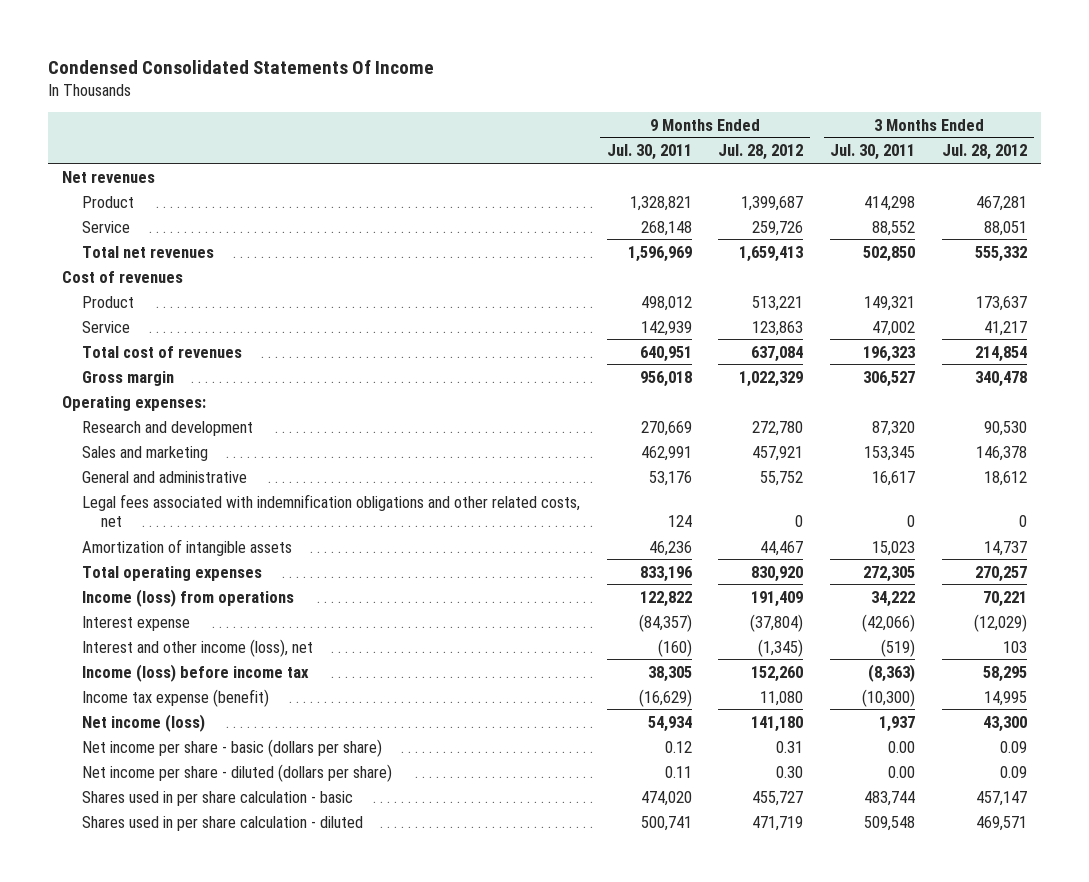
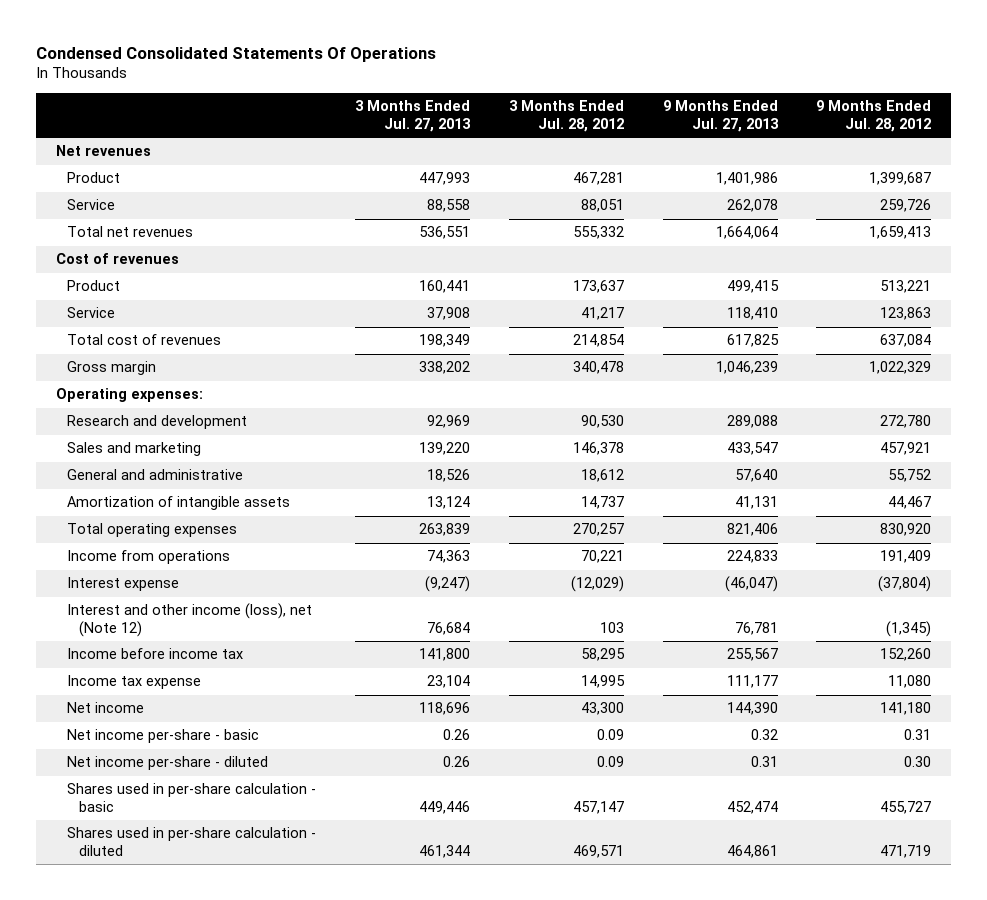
- Condensed Consolidated Statements Of Income
+ Condensed Consolidated Statements Of Operations
- | 9 Months Ended Jul. 30, 2011 | 9 Months Ended Jul. 28, 2012 | 3 Months Ended Jul. 30, 2011 | 3 Months Ended Jul. 28, 2012
+ | 3 Months Ended Jul. 27, 2013 | 3 Months Ended Jul. 28, 2012 | 9 Months Ended Jul. 27, 2013 | 9 Months Ended Jul. 28, 2012
- Legal fees associated with indemnification obligations and other related costs, net | 124 | 0 | 0 | 0
- Income (loss) from operations | 122,822 | 191,409 | 34,222 | 70,221
+ Income from operations | 74,363 | 70,221 | 224,833 | 191,409
- Interest and other income (loss), net | (160) | (1,345) | (519) | 103
- Income (loss) before income tax | 38,305 | 152,260 | (8,363) | 58,295
- Income tax expense (benefit) | (16,629) | 11,080 | (10,300) | 14,995
- Net income (loss) | 54,934 | 141,180 | 1,937 | 43,300
- Net income per share - basic (dollars per share) | 0.12 | 0.31 | 0.00 | 0.09
- Net income per share - diluted (dollars per share) | 0.11 | 0.30 | 0.00 | 0.09
- Shares used in per share calculation - basic | 474,020 | 455,727 | 483,744 | 457,147
- Shares used in per share calculation - diluted | 500,741 | 471,719 | 509,548 | 469,571
+ Interest and other income (loss), net (Note 12) | 76,684 | 103 | 76,781 | (1,345)
+ Income before income tax | 141,800 | 58,295 | 255,567 | 152,260
+ Income tax expense | 23,104 | 14,995 | 111,177 | 11,080
+ Net income | 118,696 | 43,300 | 144,390 | 141,180
+ Net income per-share - basic | 0.26 | 0.09 | 0.32 | 0.31
+ Net income per-share - diluted | 0.26 | 0.09 | 0.31 | 0.30
+ Shares used in per-share calculation - basic | 449,446 | 457,147 | 452,474 | 455,727
+ Shares used in per-share calculation - diluted | 461,344 | 469,571 | 464,861 | 471,719

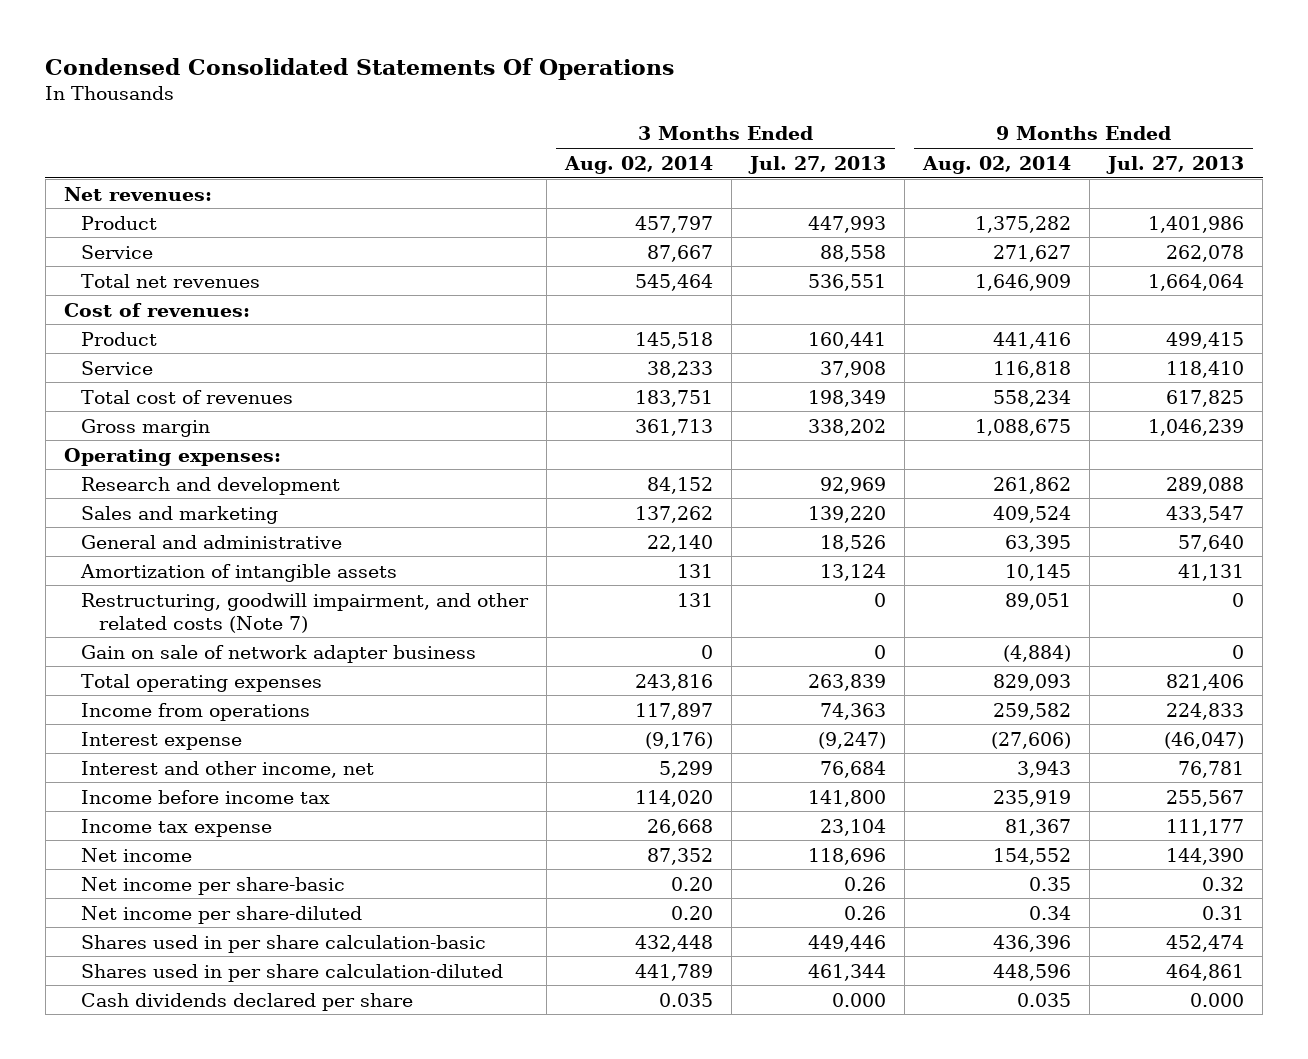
- | 3 Months Ended Jul. 27, 2013 | 3 Months Ended Jul. 28, 2012 | 9 Months Ended Jul. 27, 2013 | 9 Months Ended Jul. 28, 2012
+ | 3 Months Ended Aug. 02, 2014 | 3 Months Ended Jul. 27, 2013 | 9 Months Ended Aug. 02, 2014 | 9 Months Ended Jul. 27, 2013
- Net revenues
+ Net revenues:
- Cost of revenues
+ Cost of revenues:
+ Restructuring, goodwill impairment, and other related costs (Note 7) | 131 | 0 | 89,051 | 0
+ Gain on sale of network adapter business | 0 | 0 | (4,884) | 0
- Interest and other income (loss), net (Note 12) | 76,684 | 103 | 76,781 | (1,345)
+ Interest and other income, net | 5,299 | 76,684 | 3,943 | 76,781
- Net income per-share - basic | 0.26 | 0.09 | 0.32 | 0.31
- Net income per-share - diluted | 0.26 | 0.09 | 0.31 | 0.30
- Shares used in per-share calculation - basic | 449,446 | 457,147 | 452,474 | 455,727
- Shares used in per-share calculation - diluted | 461,344 | 469,571 | 464,861 | 471,719
+ Net income per share-basic | 0.20 | 0.26 | 0.35 | 0.32
+ Net income per share-diluted | 0.20 | 0.26 | 0.34 | 0.31
+ Shares used in per share calculation-basic | 432,448 | 449,446 | 436,396 | 452,474
+ Shares used in per share calculation-diluted | 441,789 | 461,344 | 448,596 | 464,861
+ Cash dividends declared per share | 0.035 | 0.000 | 0.035 | 0.000

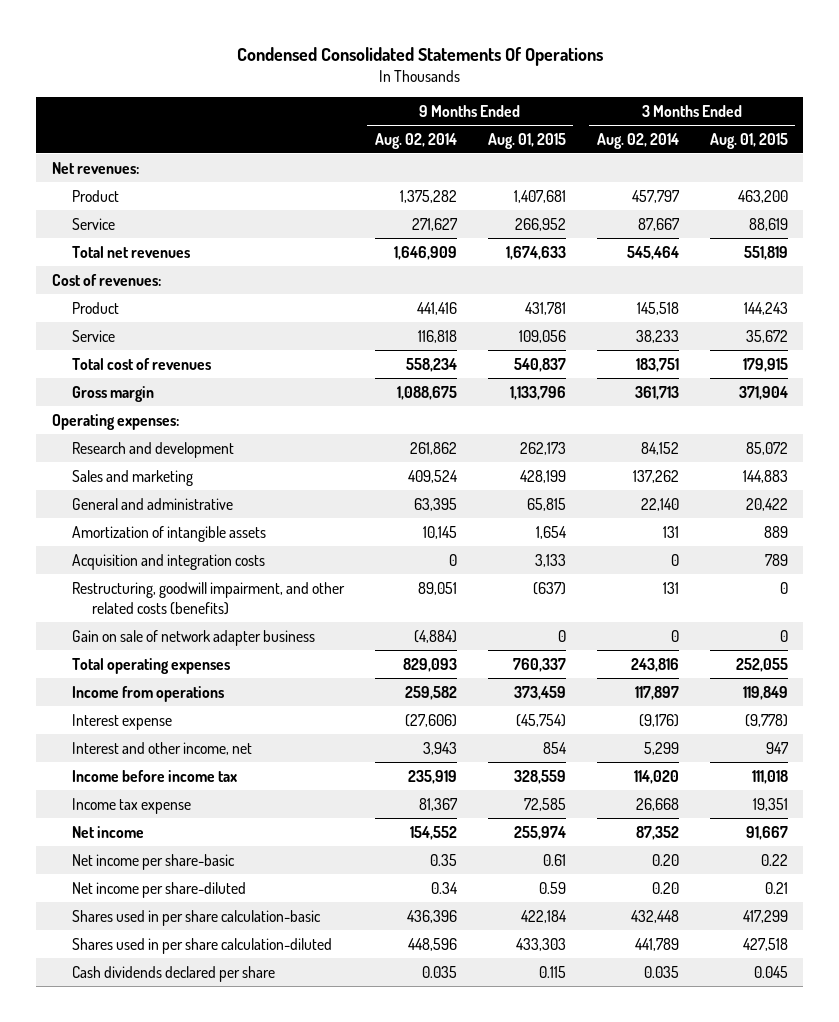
- | 3 Months Ended Aug. 02, 2014 | 3 Months Ended Jul. 27, 2013 | 9 Months Ended Aug. 02, 2014 | 9 Months Ended Jul. 27, 2013
+ | 9 Months Ended Aug. 02, 2014 | 9 Months Ended Aug. 01, 2015 | 3 Months Ended Aug. 02, 2014 | 3 Months Ended Aug. 01, 2015
- Restructuring, goodwill impairment, and other related costs (Note 7) | 131 | 0 | 89,051 | 0
+ Acquisition and integration costs | 0 | 3,133 | 0 | 789
+ Restructuring, goodwill impairment, and other related costs (benefits) | 89,051 | (637) | 131 | 0

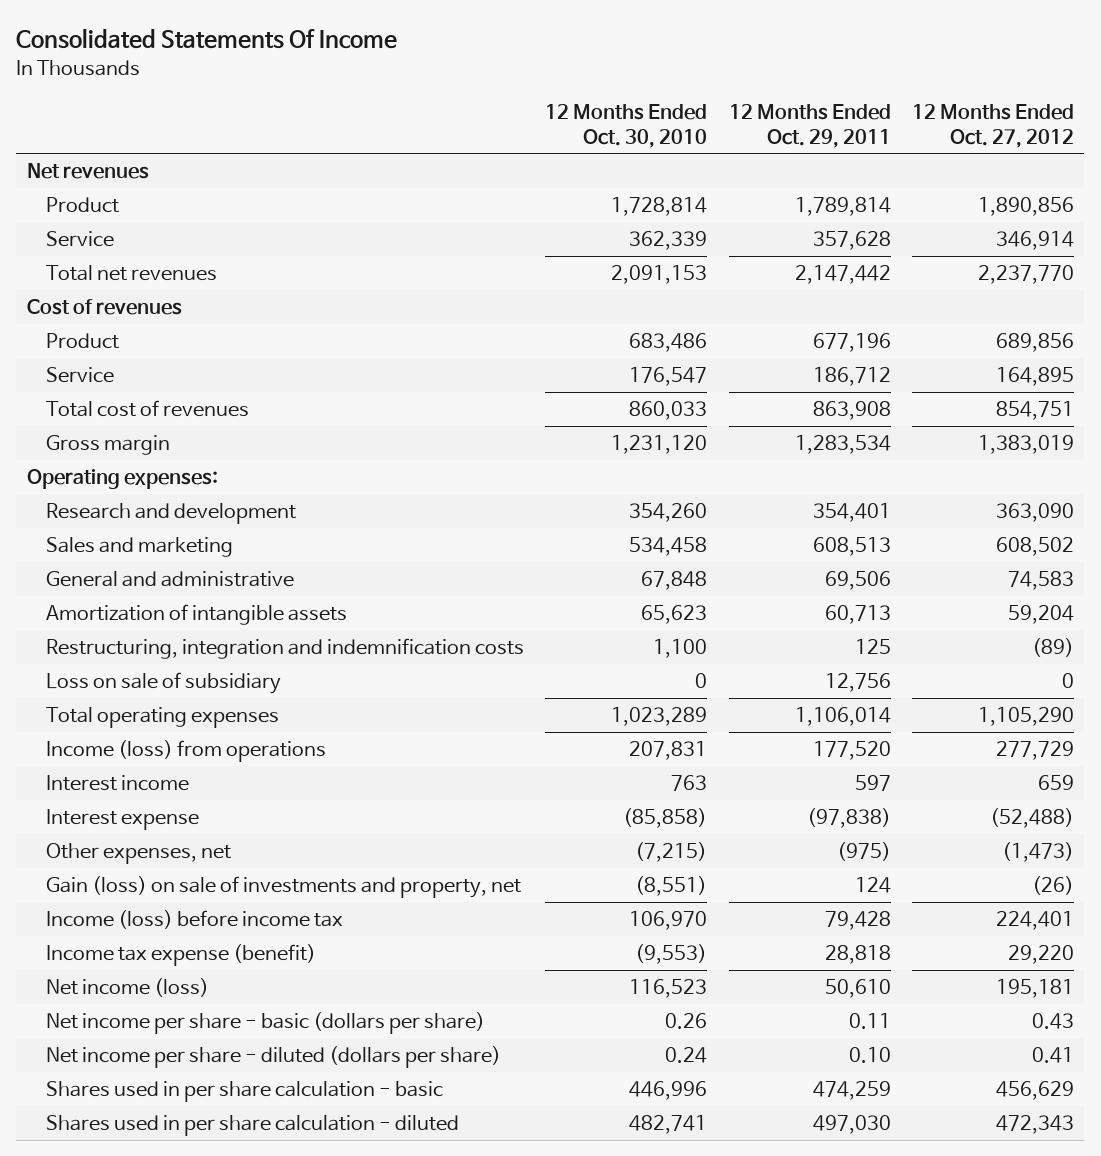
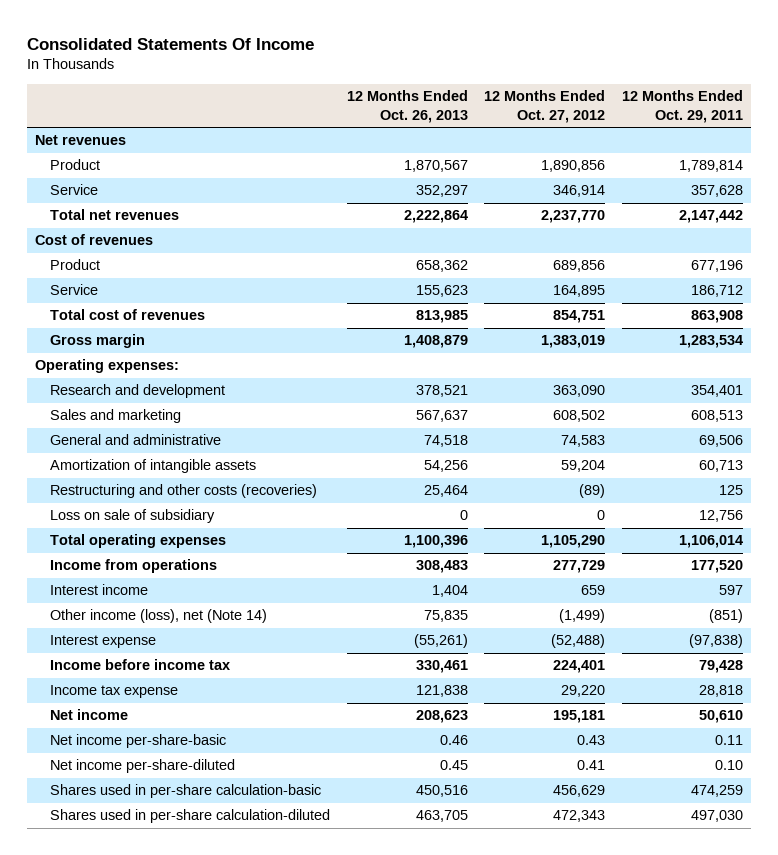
- | 12 Months Ended Oct. 30, 2010 | 12 Months Ended Oct. 29, 2011 | 12 Months Ended Oct. 27, 2012
+ | 12 Months Ended Oct. 26, 2013 | 12 Months Ended Oct. 27, 2012 | 12 Months Ended Oct. 29, 2011
- Restructuring, integration and indemnification costs | 1,100 | 125 | (89)
+ Restructuring and other costs (recoveries) | 25,464 | (89) | 125
- Income (loss) from operations | 207,831 | 177,520 | 277,729
+ Income from operations | 308,483 | 277,729 | 177,520
+ Other income (loss), net (Note 14) | 75,835 | (1,499) | (851)
- Other expenses, net | (7,215) | (975) | (1,473)
- Gain (loss) on sale of investments and property, net | (8,551) | 124 | (26)
- Income (loss) before income tax | 106,970 | 79,428 | 224,401
- Income tax expense (benefit) | (9,553) | 28,818 | 29,220
- Net income (loss) | 116,523 | 50,610 | 195,181
- Net income per share - basic (dollars per share) | 0.26 | 0.11 | 0.43
- Net income per share - diluted (dollars per share) | 0.24 | 0.10 | 0.41
- Shares used in per share calculation - basic | 446,996 | 474,259 | 456,629
- Shares used in per share calculation - diluted | 482,741 | 497,030 | 472,343
+ Income before income tax | 330,461 | 224,401 | 79,428
+ Income tax expense | 121,838 | 29,220 | 28,818
+ Net income | 208,623 | 195,181 | 50,610
+ Net income per-share-basic | 0.46 | 0.43 | 0.11
+ Net income per-share-diluted | 0.45 | 0.41 | 0.10
+ Shares used in per-share calculation-basic | 450,516 | 456,629 | 474,259
+ Shares used in per-share calculation-diluted | 463,705 | 472,343 | 497,030

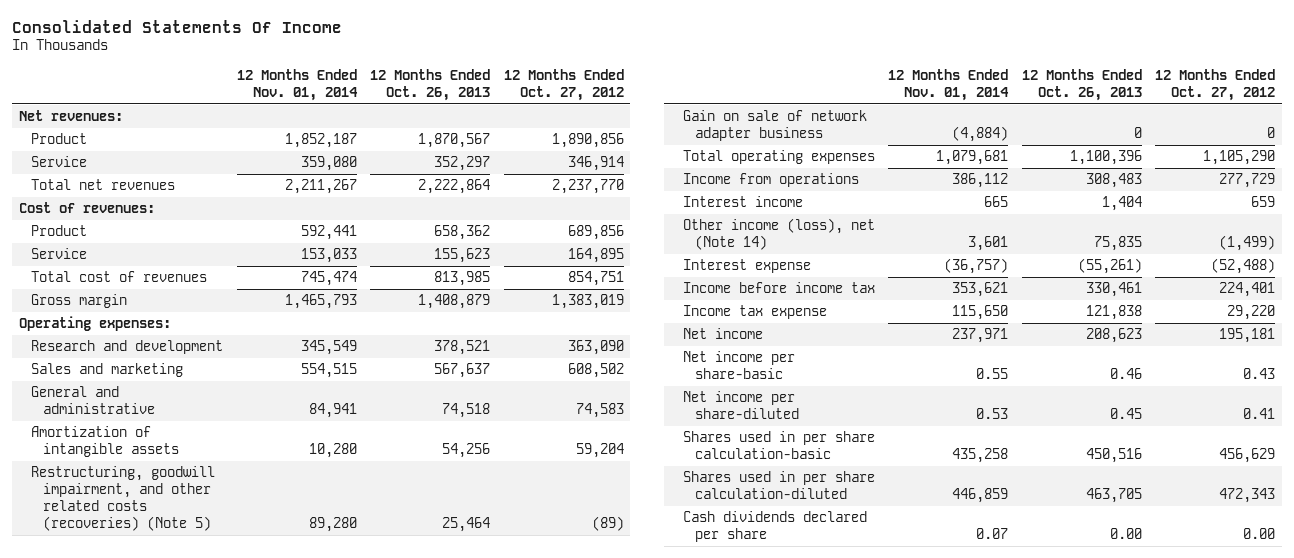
- | 12 Months Ended Oct. 26, 2013 | 12 Months Ended Oct. 27, 2012 | 12 Months Ended Oct. 29, 2011
+ | 12 Months Ended Nov. 01, 2014 | 12 Months Ended Oct. 26, 2013 | 12 Months Ended Oct. 27, 2012
- Net revenues
+ Net revenues:
- Cost of revenues
+ Cost of revenues:
- Restructuring and other costs (recoveries) | 25,464 | (89) | 125
- Loss on sale of subsidiary | 0 | 0 | 12,756
+ Restructuring, goodwill impairment, and other related costs (recoveries) (Note 5) | 89,280 | 25,464 | (89)
+ Gain on sale of network adapter business | (4,884) | 0 | 0
- Net income per-share-basic | 0.46 | 0.43 | 0.11
- Net income per-share-diluted | 0.45 | 0.41 | 0.10
- Shares used in per-share calculation-basic | 450,516 | 456,629 | 474,259
- Shares used in per-share calculation-diluted | 463,705 | 472,343 | 497,030
+ Net income per share-basic | 0.55 | 0.46 | 0.43
+ Net income per share-diluted | 0.53 | 0.45 | 0.41
+ Shares used in per share calculation-basic | 435,258 | 450,516 | 456,629
+ Shares used in per share calculation-diluted | 446,859 | 463,705 | 472,343
+ Cash dividends declared per share | 0.07 | 0.00 | 0.00

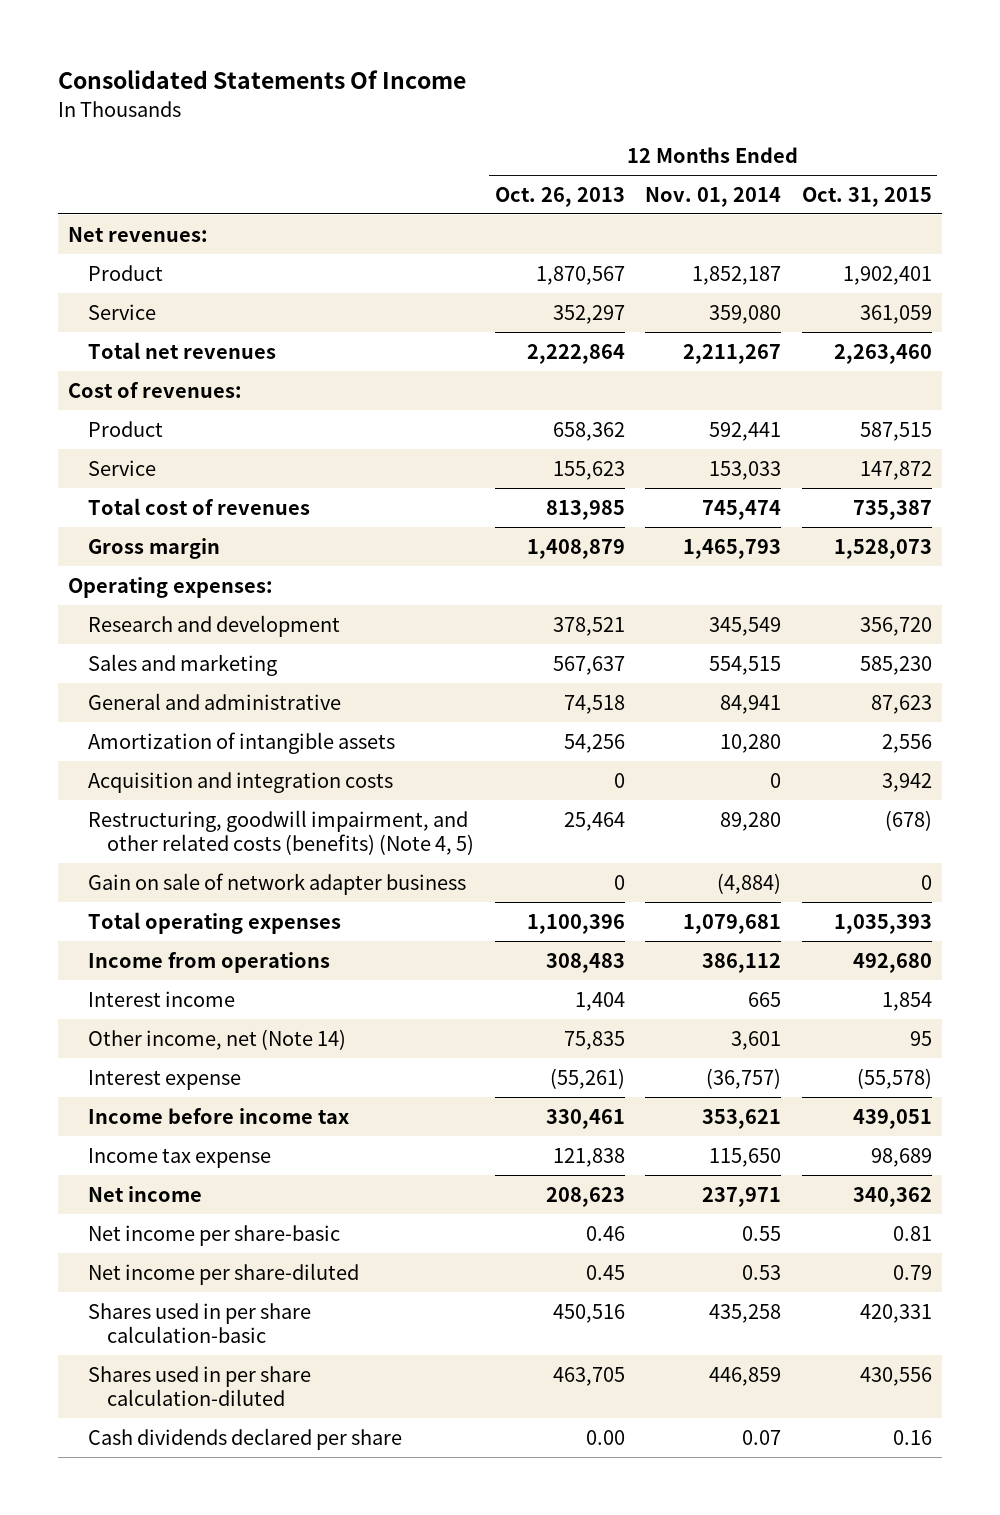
- | 12 Months Ended Nov. 01, 2014 | 12 Months Ended Oct. 26, 2013 | 12 Months Ended Oct. 27, 2012
+ | 12 Months Ended Oct. 26, 2013 | 12 Months Ended Nov. 01, 2014 | 12 Months Ended Oct. 31, 2015
- Restructuring, goodwill impairment, and other related costs (recoveries) (Note 5) | 89,280 | 25,464 | (89)
+ Acquisition and integration costs | 0 | 0 | 3,942
+ Restructuring, goodwill impairment, and other related costs (benefits) (Note 4, 5) | 25,464 | 89,280 | (678)
- Other income (loss), net (Note 14) | 3,601 | 75,835 | (1,499)
+ Other income, net (Note 14) | 75,835 | 3,601 | 95

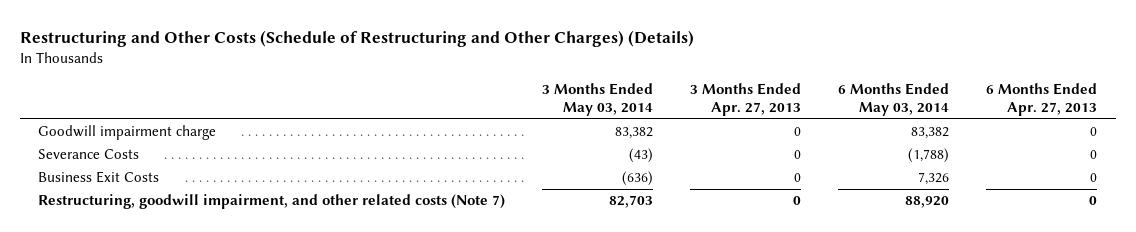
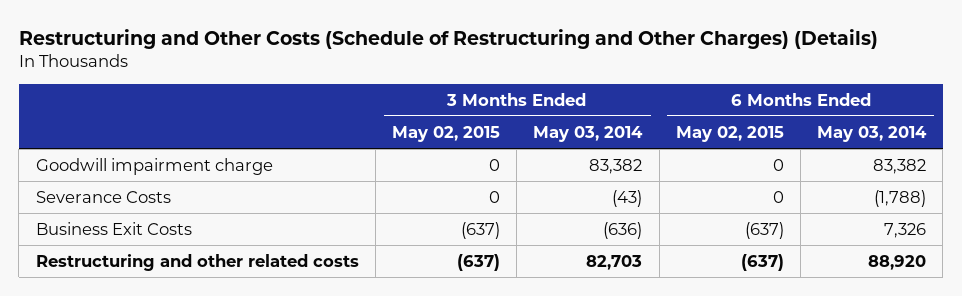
- | 3 Months Ended May 03, 2014 | 3 Months Ended Apr. 27, 2013 | 6 Months Ended May 03, 2014 | 6 Months Ended Apr. 27, 2013
+ | 3 Months Ended May 02, 2015 | 3 Months Ended May 03, 2014 | 6 Months Ended May 02, 2015 | 6 Months Ended May 03, 2014
- Restructuring, goodwill impairment, and other related costs (Note 7) | 82,703 | 0 | 88,920 | 0
+ Restructuring and other related costs | (637) | 82,703 | (637) | 88,920

